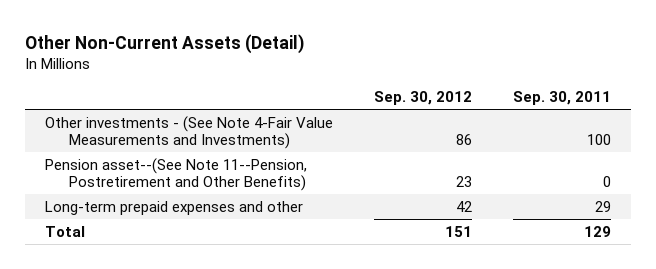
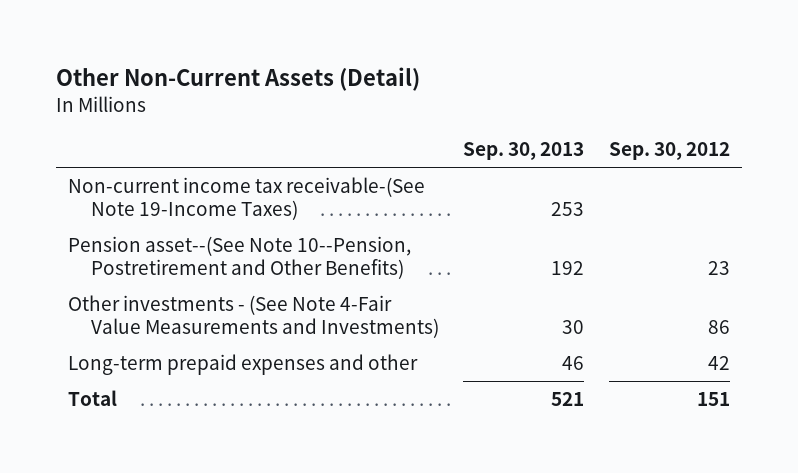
- | Sep. 30, 2012 | Sep. 30, 2011
+ | Sep. 30, 2013 | Sep. 30, 2012
+ Non-current income tax receivable-(See Note 19-Income Taxes) | 253 |
+ Pension asset--(See Note 10--Pension, Postretirement and Other Benefits) | 192 | 23
- Pension asset--(See Note 11--Pension, Postretirement and Other Benefits) | 23 | 0

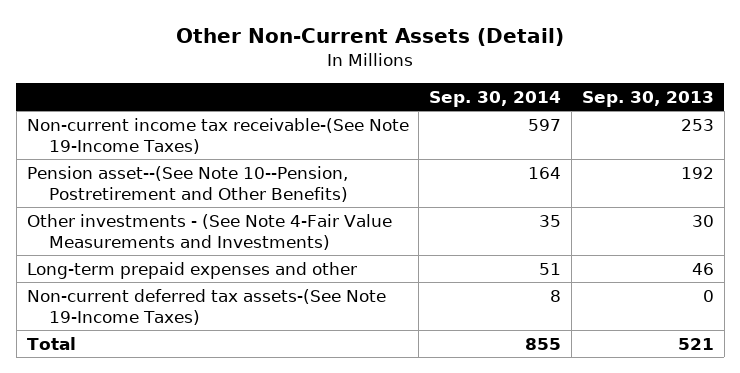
- | Sep. 30, 2013 | Sep. 30, 2012
+ | Sep. 30, 2014 | Sep. 30, 2013
+ Non-current deferred tax assets-(See Note 19-Income Taxes) | 8 | 0

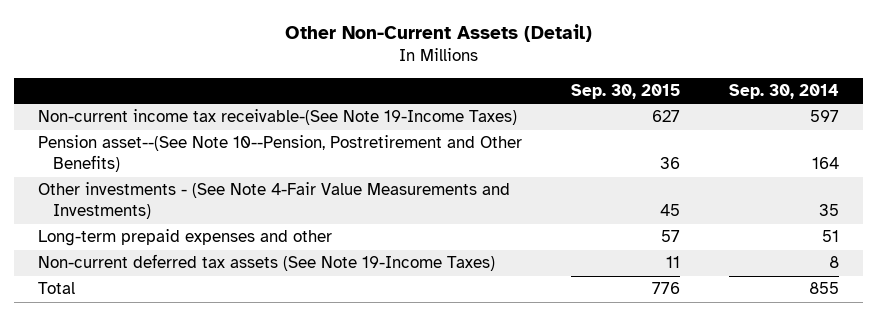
- | Sep. 30, 2014 | Sep. 30, 2013
+ | Sep. 30, 2015 | Sep. 30, 2014
- Non-current deferred tax assets-(See Note 19-Income Taxes) | 8 | 0
+ Non-current deferred tax assets (See Note 19-Income Taxes) | 11 | 8

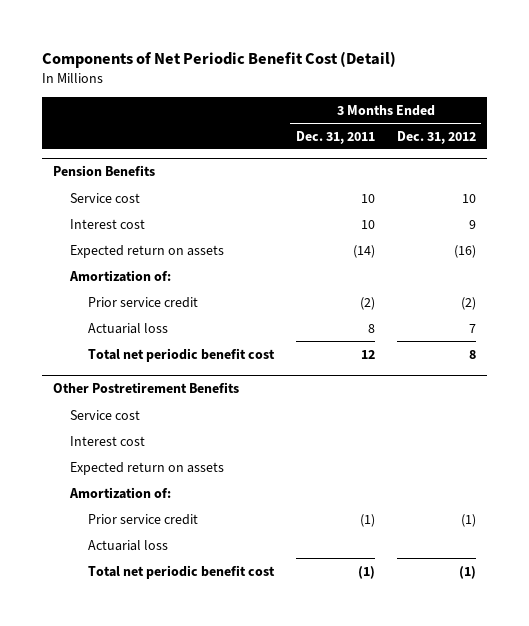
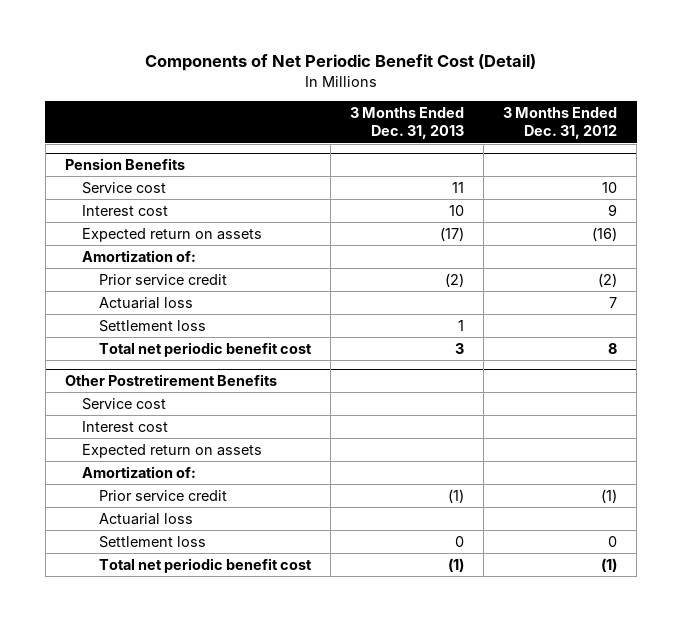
- | 3 Months Ended Dec. 31, 2011 | 3 Months Ended Dec. 31, 2012
+ | 3 Months Ended Dec. 31, 2013 | 3 Months Ended Dec. 31, 2012
@ Pension Benefits
+ Settlement loss | 1 |
@ Other Postretirement Benefits
+ Settlement loss | 0 | 0

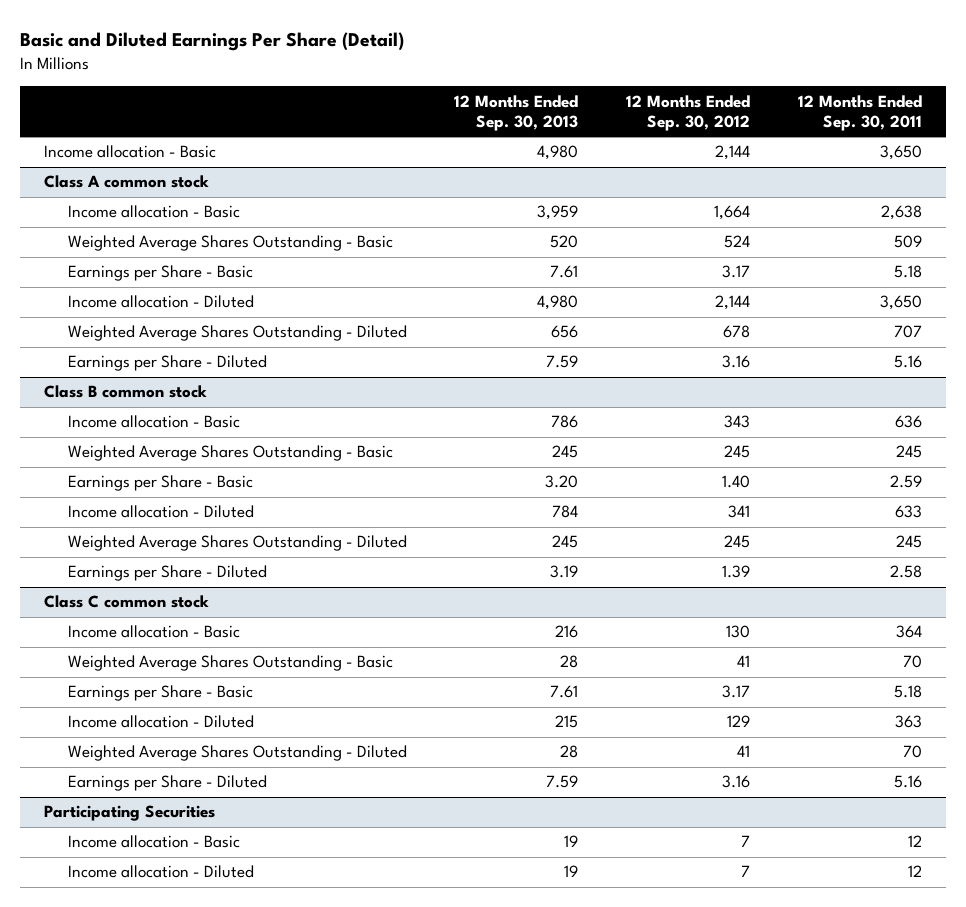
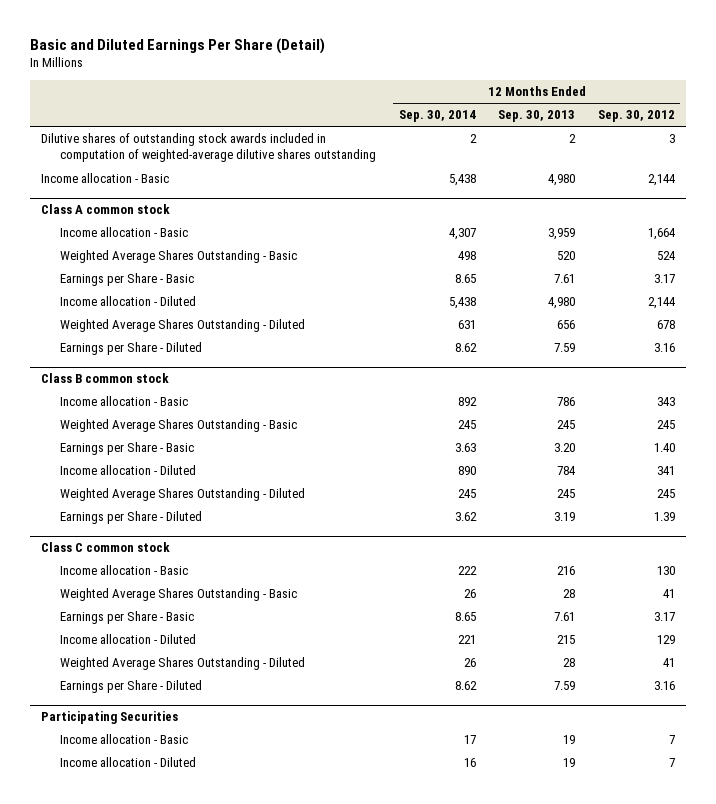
- | 12 Months Ended Sep. 30, 2013 | 12 Months Ended Sep. 30, 2012 | 12 Months Ended Sep. 30, 2011
+ | 12 Months Ended Sep. 30, 2014 | 12 Months Ended Sep. 30, 2013 | 12 Months Ended Sep. 30, 2012
+ Dilutive shares of outstanding stock awards included in computation of weighted-average dilutive shares outstanding | 2 | 2 | 3

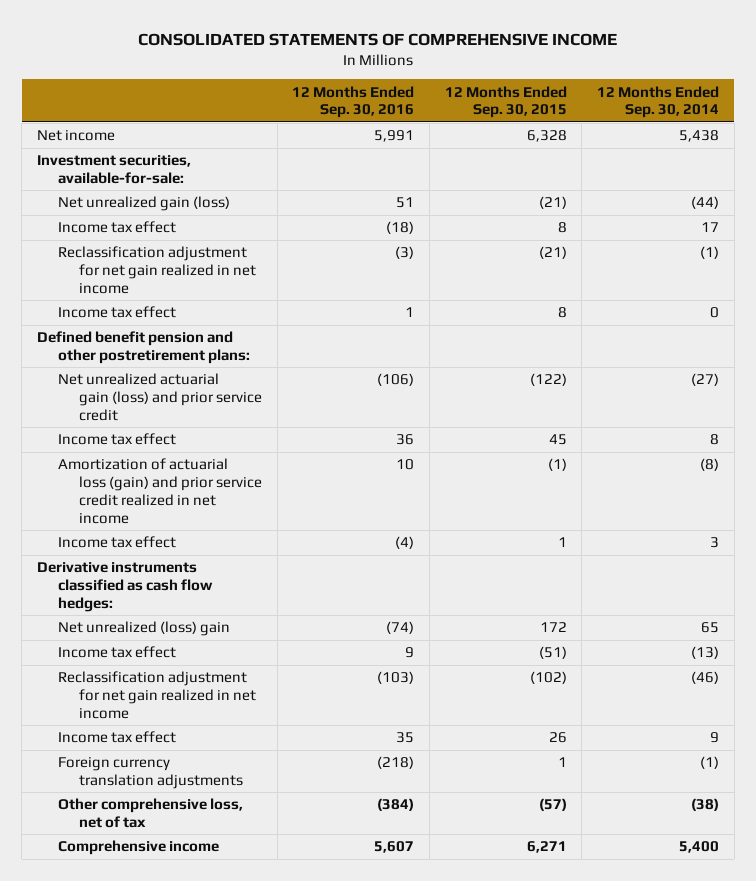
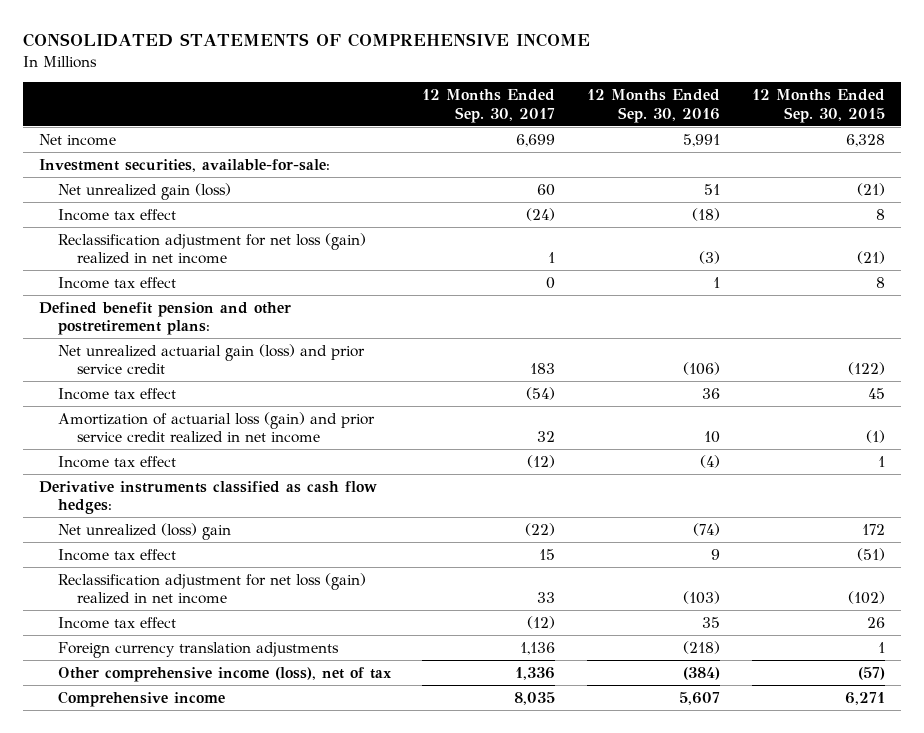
- | 12 Months Ended Sep. 30, 2016 | 12 Months Ended Sep. 30, 2015 | 12 Months Ended Sep. 30, 2014
+ | 12 Months Ended Sep. 30, 2017 | 12 Months Ended Sep. 30, 2016 | 12 Months Ended Sep. 30, 2015
- Reclassification adjustment for net gain realized in net income | (3) | (21) | (1)
+ Reclassification adjustment for net loss (gain) realized in net income | 1 | (3) | (21)
- Reclassification adjustment for net gain realized in net income | (103) | (102) | (46)
+ Reclassification adjustment for net loss (gain) realized in net income | 33 | (103) | (102)
- Other comprehensive loss, net of tax | (384) | (57) | (38)
+ Other comprehensive income (loss), net of tax | 1,336 | (384) | (57)

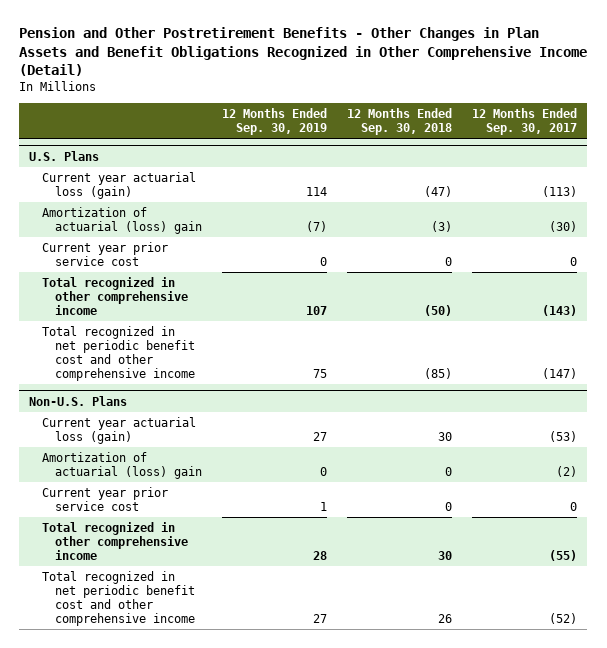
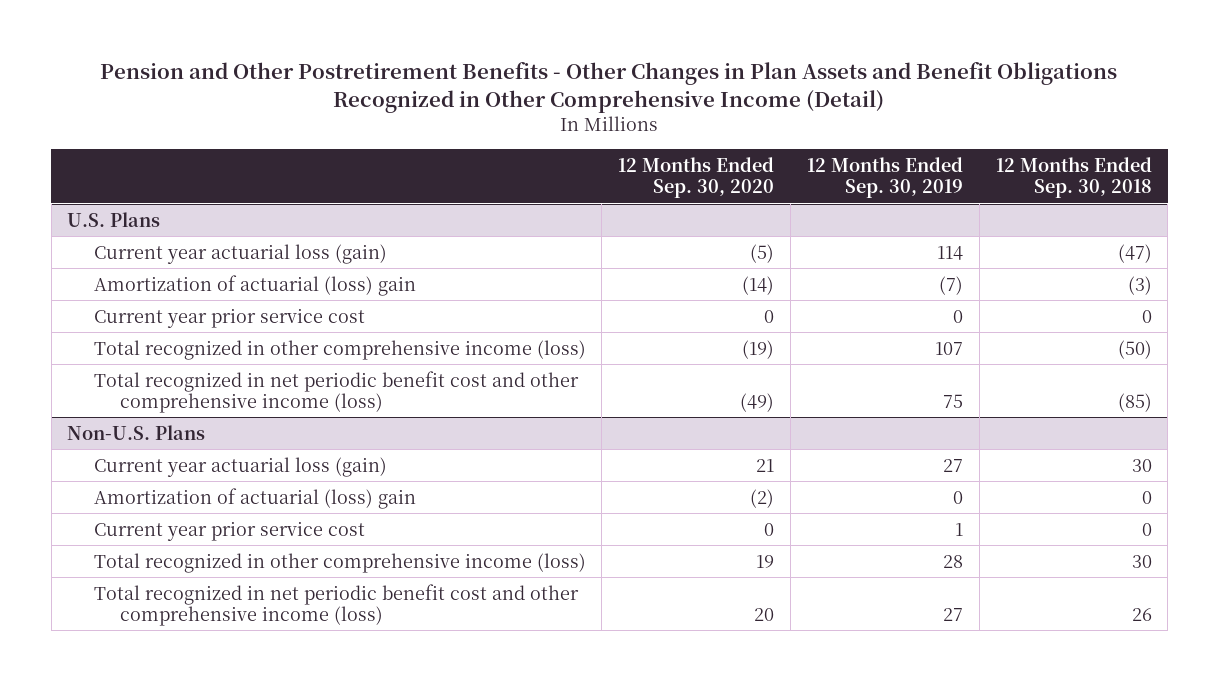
- | 12 Months Ended Sep. 30, 2019 | 12 Months Ended Sep. 30, 2018 | 12 Months Ended Sep. 30, 2017
+ | 12 Months Ended Sep. 30, 2020 | 12 Months Ended Sep. 30, 2019 | 12 Months Ended Sep. 30, 2018
@ U.S. Plans
- Total recognized in other comprehensive income | 107 | (50) | (143)
- Total recognized in net periodic benefit cost and other comprehensive income | 75 | (85) | (147)
+ Total recognized in other comprehensive income (loss) | (19) | 107 | (50)
+ Total recognized in net periodic benefit cost and other comprehensive income (loss) | (49) | 75 | (85)
@ Non-U.S. Plans
- Total recognized in other comprehensive income | 28 | 30 | (55)
- Total recognized in net periodic benefit cost and other comprehensive income | 27 | 26 | (52)
+ Total recognized in other comprehensive income (loss) | 19 | 28 | 30
+ Total recognized in net periodic benefit cost and other comprehensive income (loss) | 20 | 27 | 26

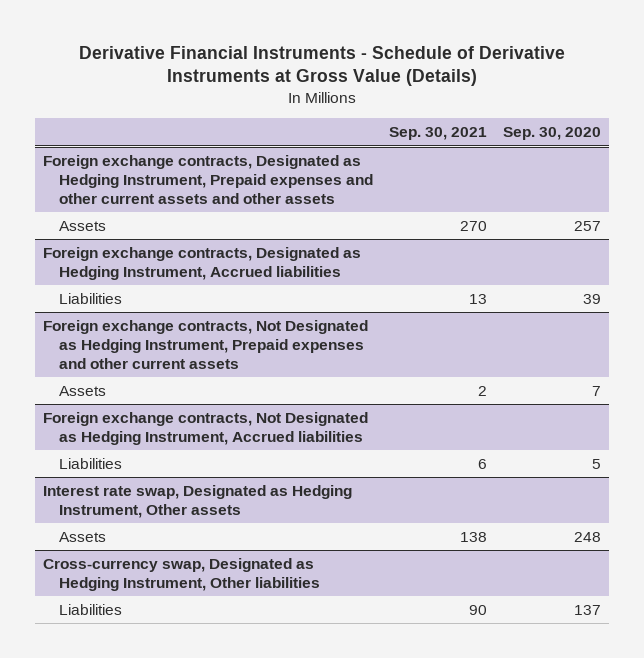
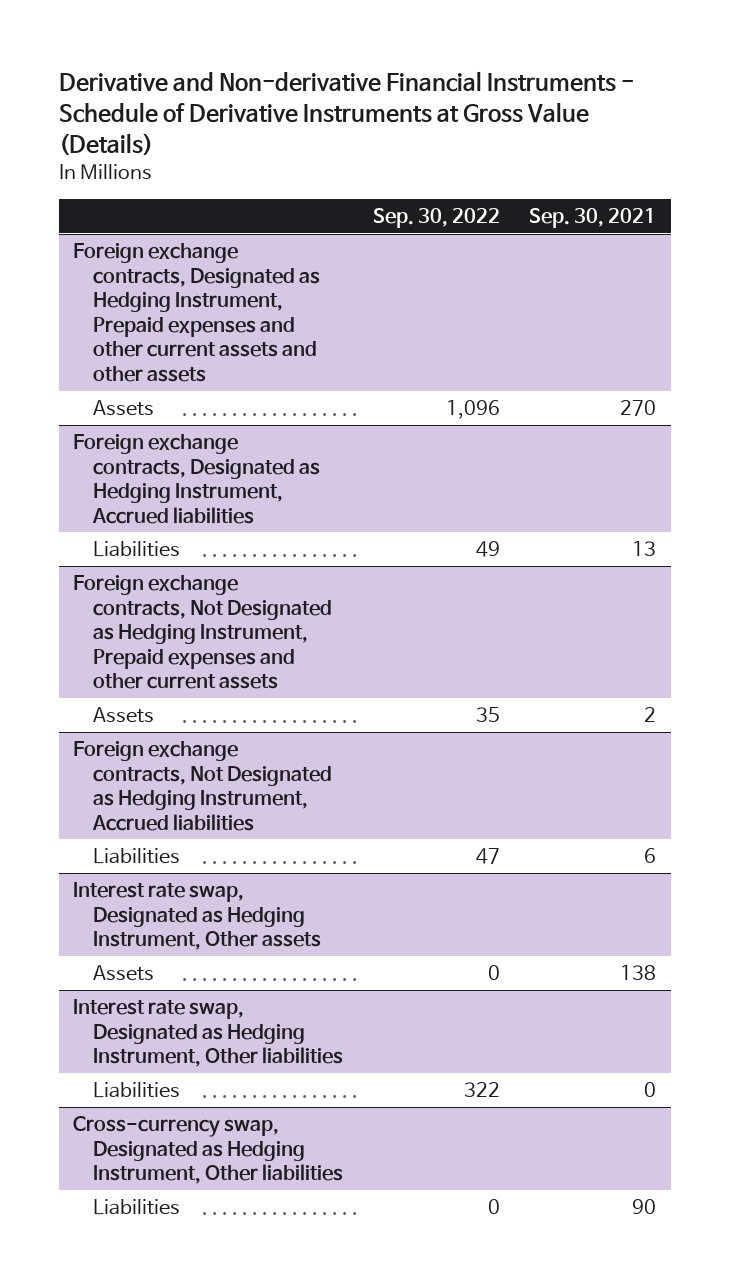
- Derivative Financial Instruments - Schedule of Derivative Instruments at Gross Value (Details)
+ Derivative and Non-derivative Financial Instruments - Schedule of Derivative Instruments at Gross Value (Details)
- | Sep. 30, 2021 | Sep. 30, 2020
+ | Sep. 30, 2022 | Sep. 30, 2021
+ Interest rate swap, Designated as Hedging Instrument, Other liabilities
+ Liabilities | 322 | 0

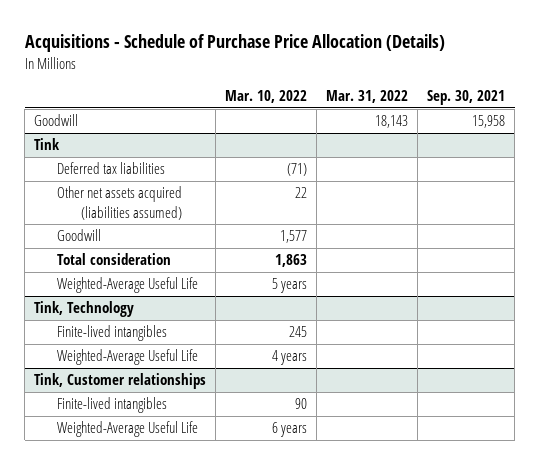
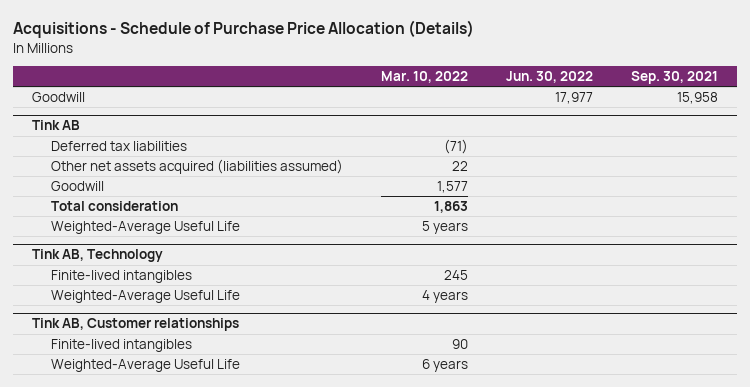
- | Mar. 10, 2022 | Mar. 31, 2022 | Sep. 30, 2021
+ | Mar. 10, 2022 | Jun. 30, 2022 | Sep. 30, 2021
- Tink
+ Tink AB
- Tink, Technology
+ Tink AB, Technology
- Tink, Customer relationships
+ Tink AB, Customer relationships

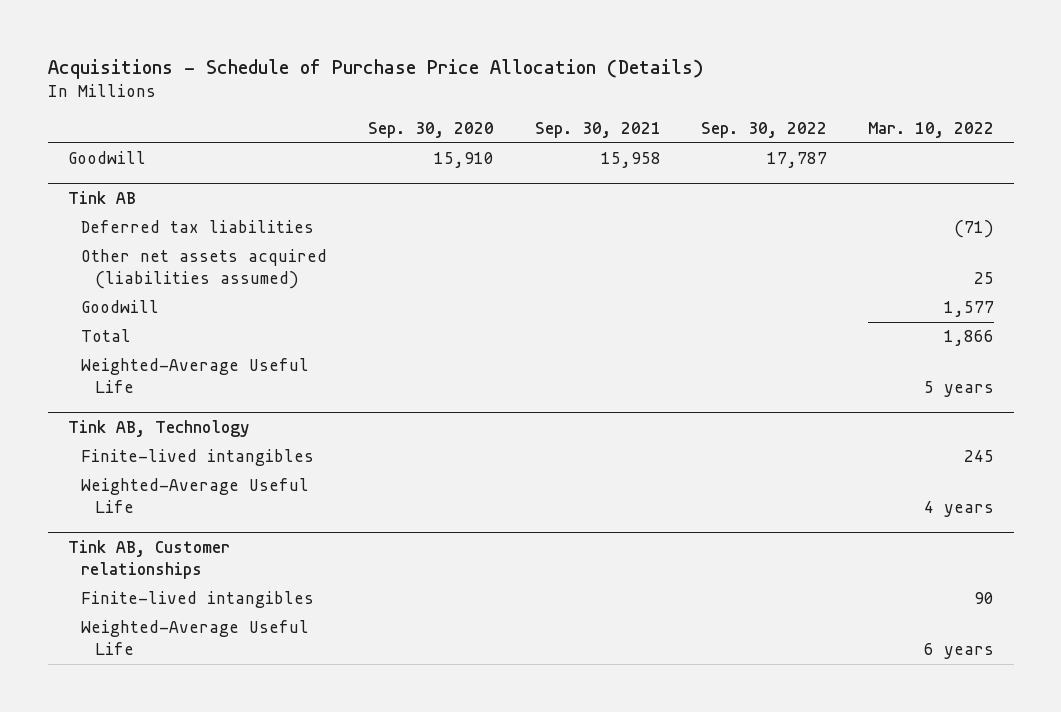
- | Mar. 10, 2022 | Jun. 30, 2022 | Sep. 30, 2021
+ | Sep. 30, 2020 | Sep. 30, 2021 | Sep. 30, 2022 | Mar. 10, 2022
@ Tink AB
- Other net assets acquired (liabilities assumed) | 22 | |
+ Other net assets acquired (liabilities assumed) | | | | 25
- Total consideration | 1,863 | |
+ Total | | | | 1,866

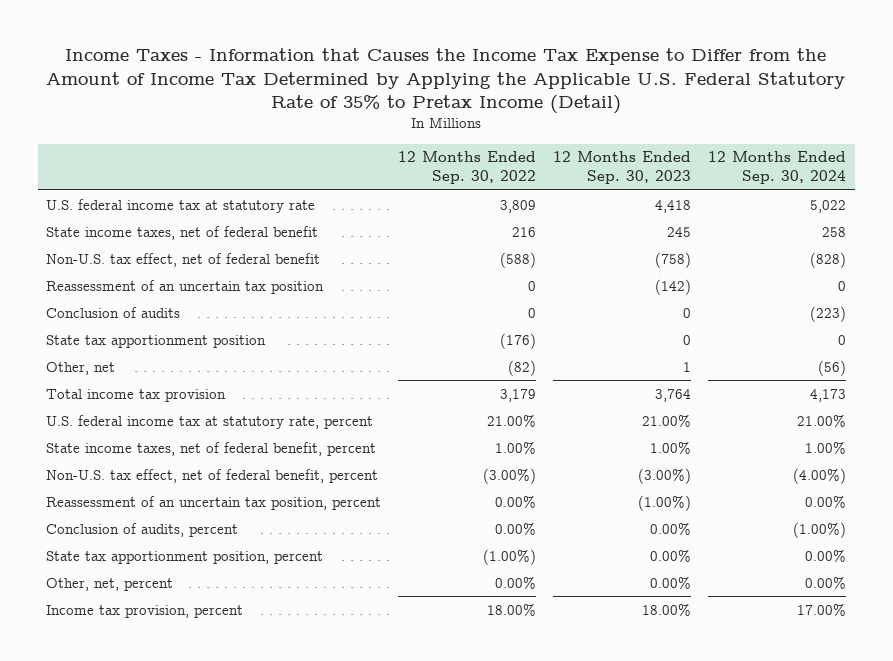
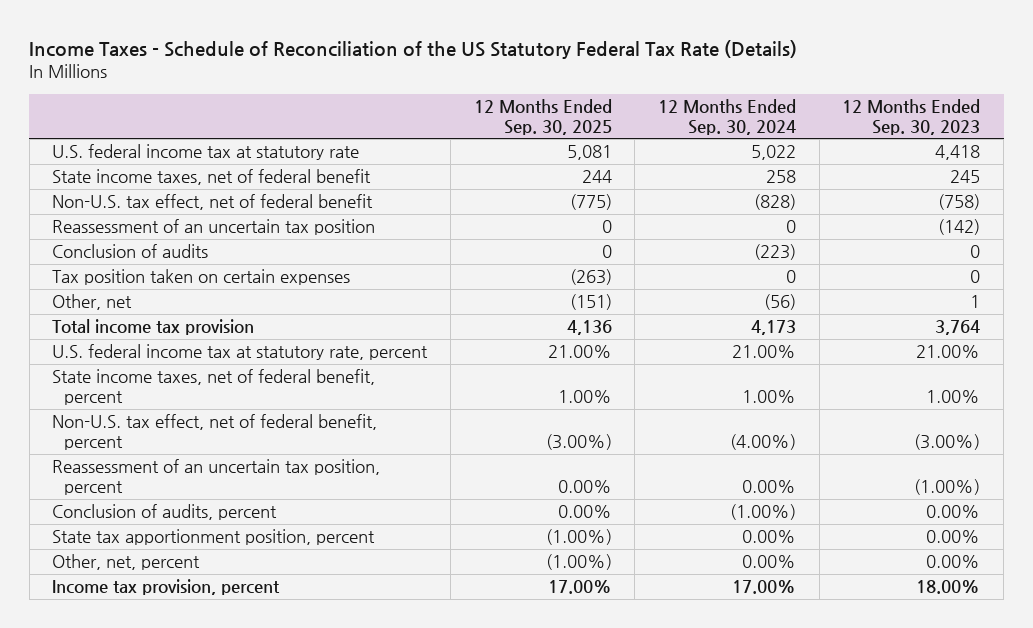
- Income Taxes - Information that Causes the Income Tax Expense to Differ from the Amount of Income Tax Determined by Applying the Applicable U.S. Federal Statutory Rate of 35% to Pretax Income (Detail)
+ Income Taxes - Schedule of Reconciliation of the US Statutory Federal Tax Rate (Details)
- | 12 Months Ended Sep. 30, 2022 | 12 Months Ended Sep. 30, 2023 | 12 Months Ended Sep. 30, 2024
+ | 12 Months Ended Sep. 30, 2025 | 12 Months Ended Sep. 30, 2024 | 12 Months Ended Sep. 30, 2023
- State tax apportionment position | (176) | 0 | 0
+ Tax position taken on certain expenses | (263) | 0 | 0

